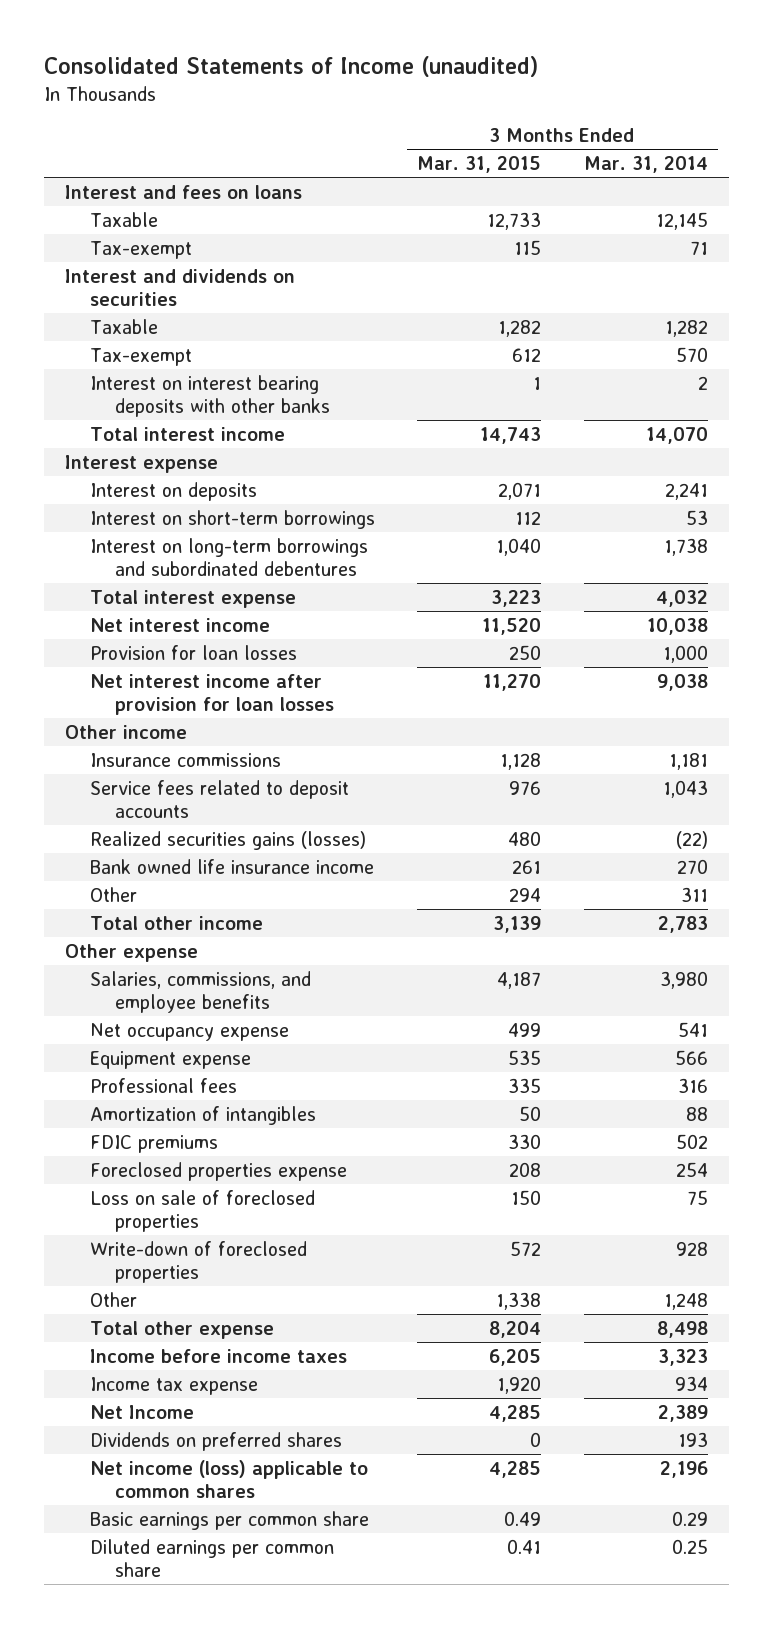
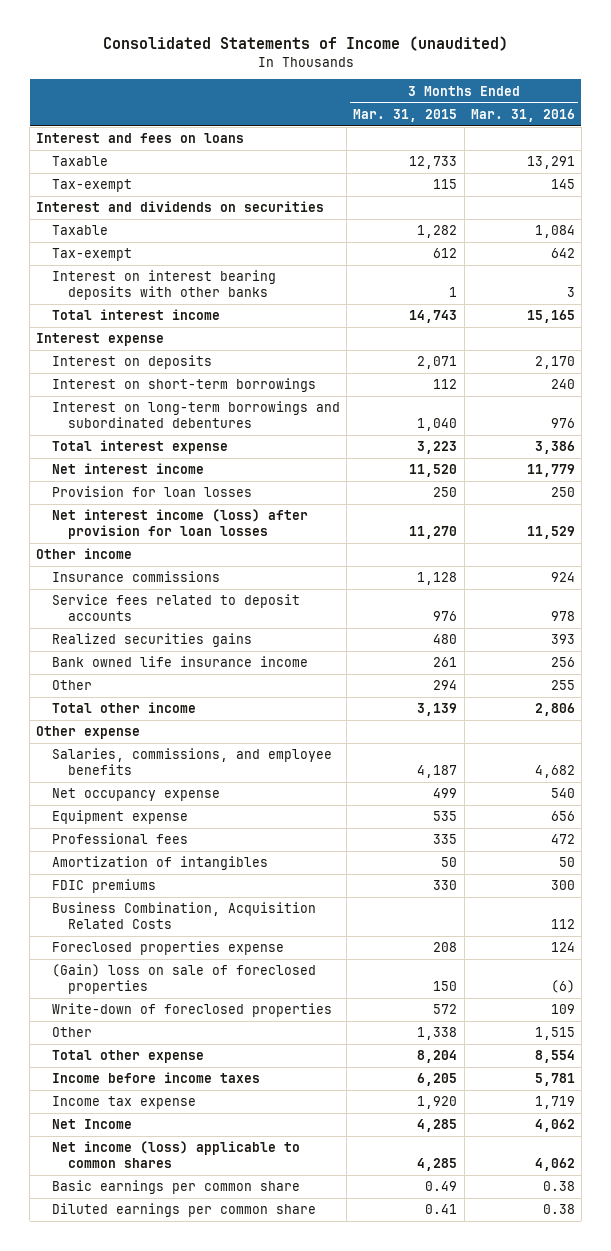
- | 3 Months Ended Mar. 31, 2015 | 3 Months Ended Mar. 31, 2014
+ | 3 Months Ended Mar. 31, 2015 | 3 Months Ended Mar. 31, 2016
- Net interest income after provision for loan losses | 11,270 | 9,038
+ Net interest income (loss) after provision for loan losses | 11,270 | 11,529
- Realized securities gains (losses) | 480 | (22)
+ Realized securities gains | 480 | 393
+ Business Combination, Acquisition Related Costs | | 112
- Loss on sale of foreclosed properties | 150 | 75
+ (Gain) loss on sale of foreclosed properties | 150 | (6)
- Dividends on preferred shares | 0 | 193

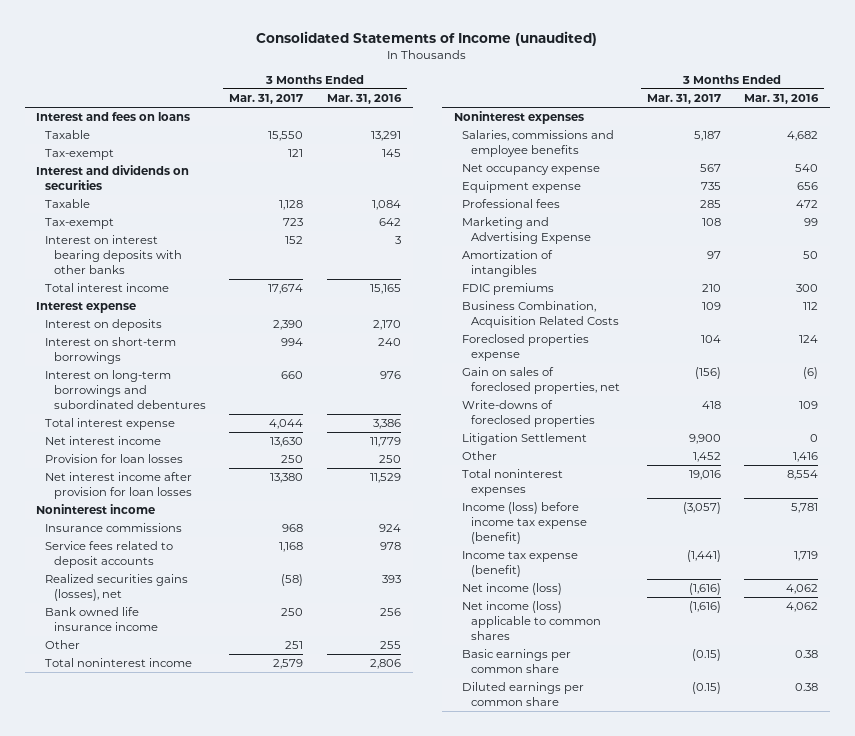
- | 3 Months Ended Mar. 31, 2015 | 3 Months Ended Mar. 31, 2016
+ | 3 Months Ended Mar. 31, 2017 | 3 Months Ended Mar. 31, 2016
- Net interest income (loss) after provision for loan losses | 11,270 | 11,529
- Other income
+ Net interest income after provision for loan losses | 13,380 | 11,529
+ Noninterest income
- Realized securities gains | 480 | 393
+ Realized securities gains (losses), net | (58) | 393
- Total other income | 3,139 | 2,806
- Other expense
- Salaries, commissions, and employee benefits | 4,187 | 4,682
+ Total noninterest income | 2,579 | 2,806
+ Noninterest expenses
+ Salaries, commissions and employee benefits | 5,187 | 4,682
+ Marketing and Advertising Expense | 108 | 99
- (Gain) loss on sale of foreclosed properties | 150 | (6)
- Write-down of foreclosed properties | 572 | 109
- Other | 1,338 | 1,515
- Total other expense | 8,204 | 8,554
- Income before income taxes | 6,205 | 5,781
- Income tax expense | 1,920 | 1,719
- Net Income | 4,285 | 4,062
+ Gain on sales of foreclosed properties, net | (156) | (6)
+ Write-downs of foreclosed properties | 418 | 109
+ Litigation Settlement | 9,900 | 0
+ Other | 1,452 | 1,416
+ Total noninterest expenses | 19,016 | 8,554
+ Income (loss) before income tax expense (benefit) | (3,057) | 5,781
+ Income tax expense (benefit) | (1,441) | 1,719
+ Net income (loss) | (1,616) | 4,062

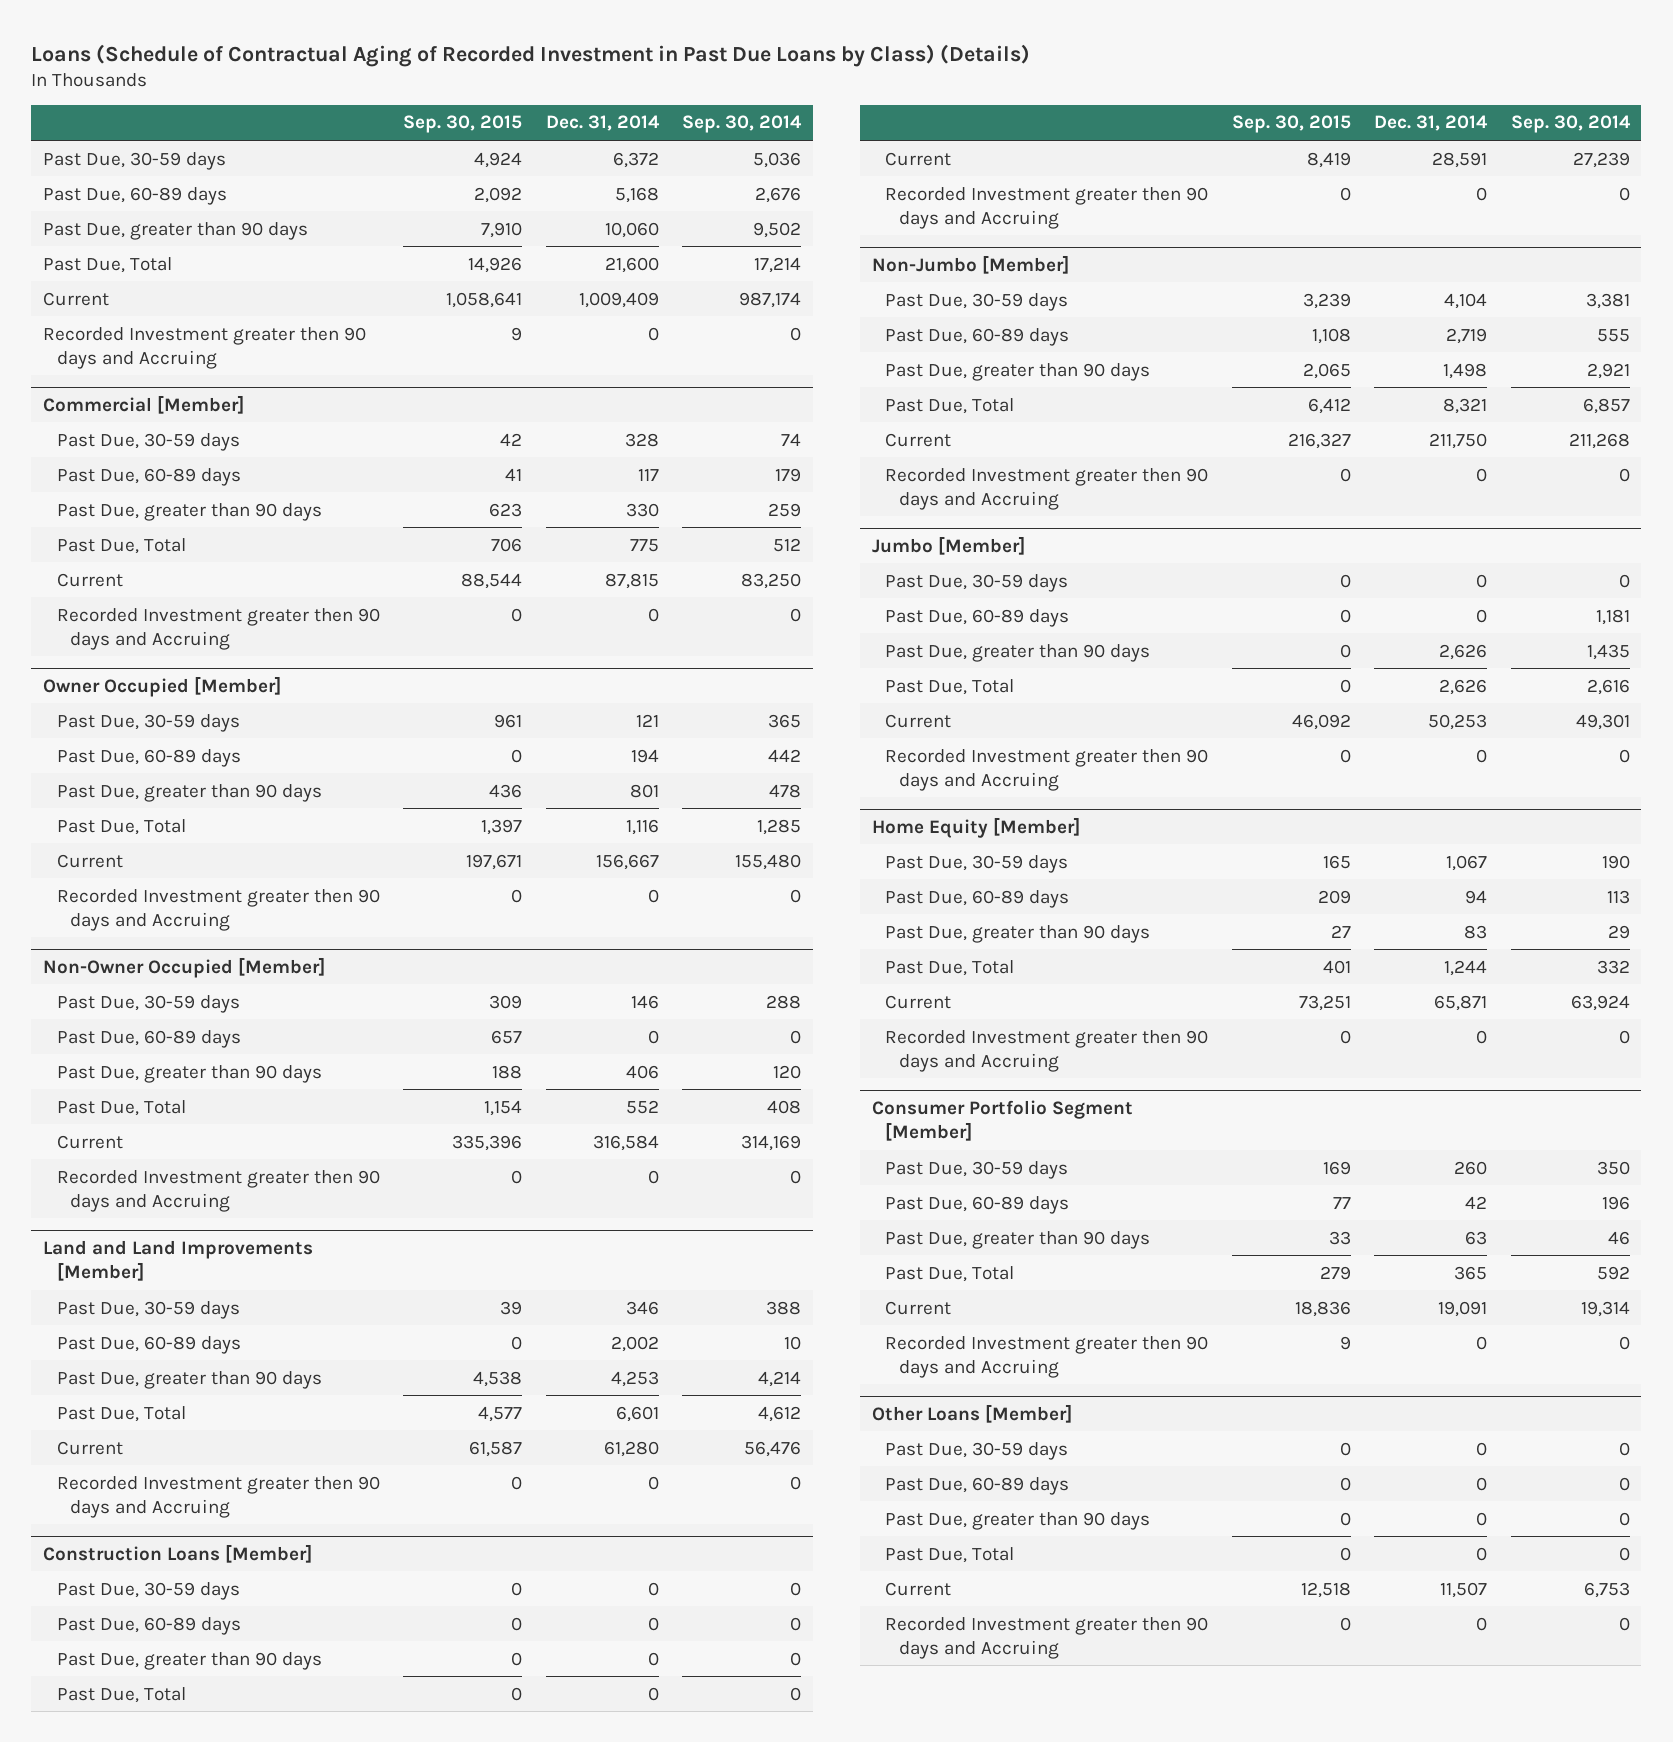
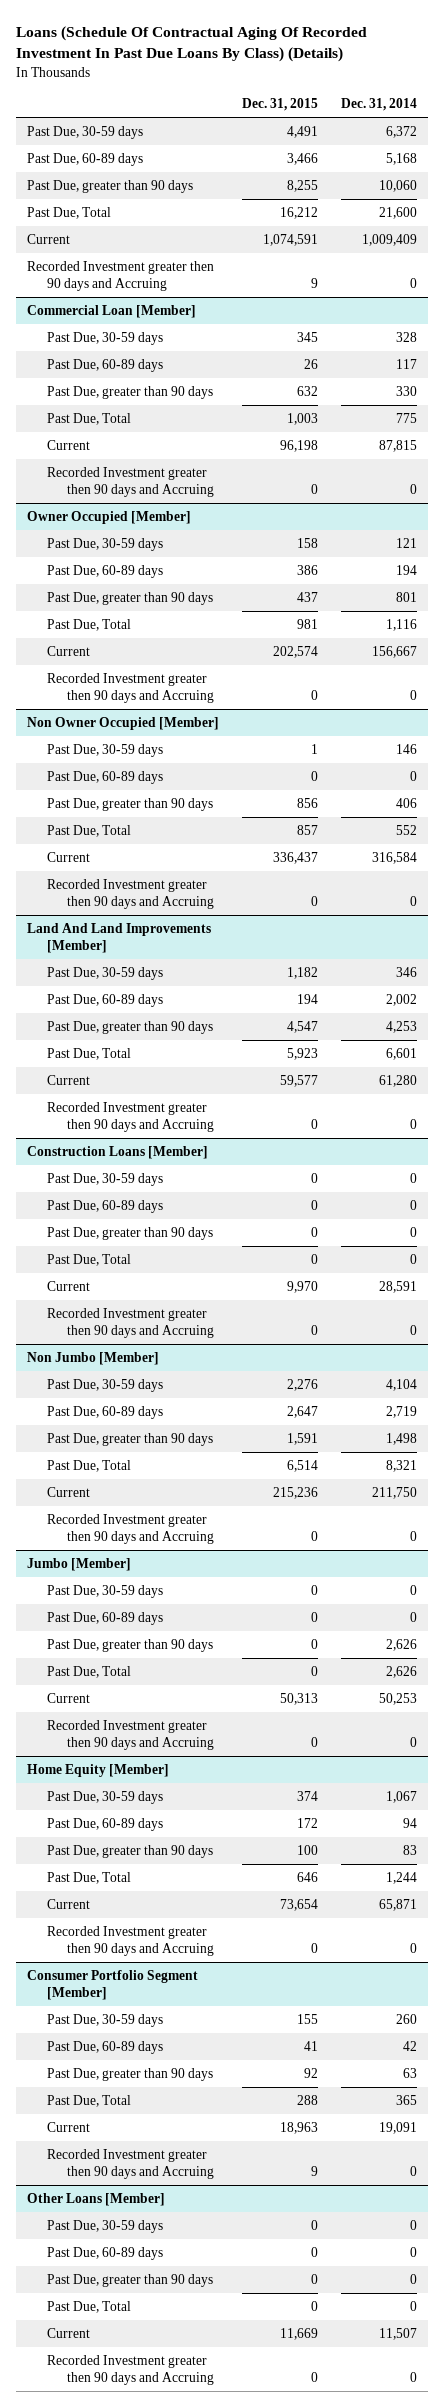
- Loans (Schedule of Contractual Aging of Recorded Investment in Past Due Loans by Class) (Details)
+ Loans (Schedule Of Contractual Aging Of Recorded Investment In Past Due Loans By Class) (Details)
- | Sep. 30, 2015 | Dec. 31, 2014 | Sep. 30, 2014
+ | Dec. 31, 2015 | Dec. 31, 2014
- Commercial [Member]
+ Commercial Loan [Member]
- Non-Owner Occupied [Member]
+ Non Owner Occupied [Member]
- Land and Land Improvements [Member]
+ Land And Land Improvements [Member]
- Non-Jumbo [Member]
+ Non Jumbo [Member]

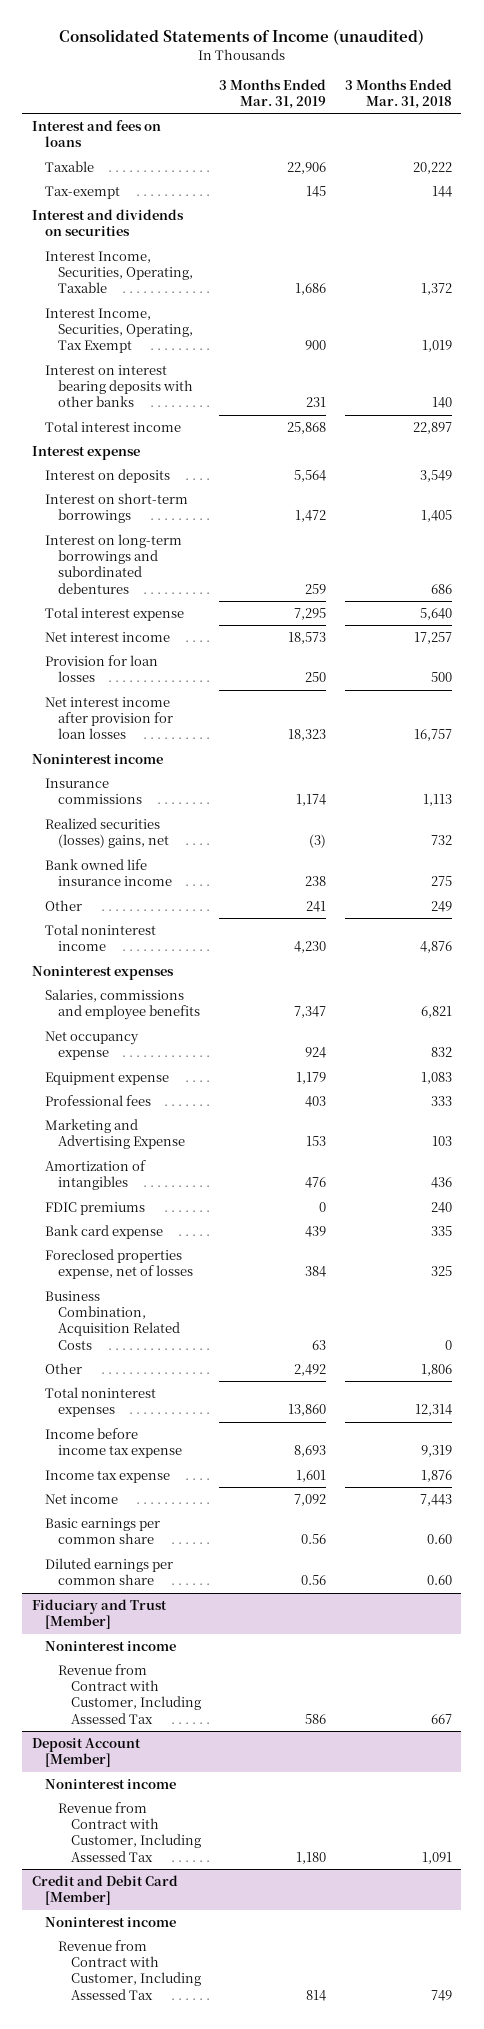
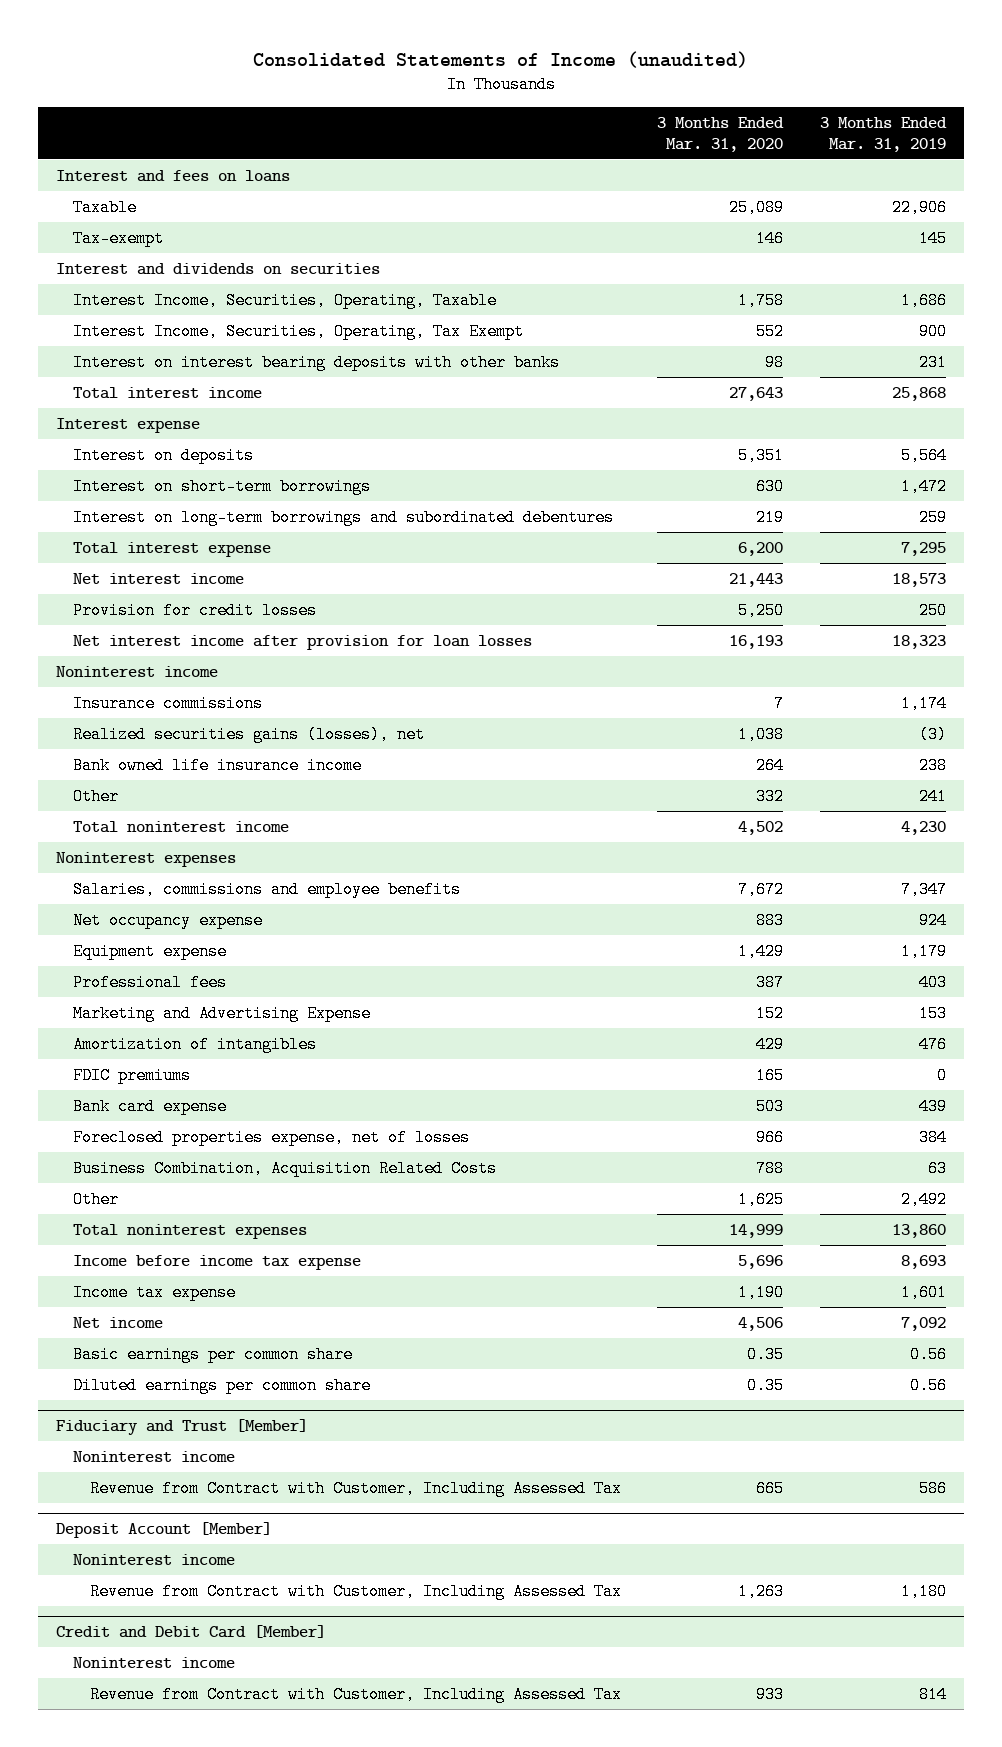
- | 3 Months Ended Mar. 31, 2019 | 3 Months Ended Mar. 31, 2018
+ | 3 Months Ended Mar. 31, 2020 | 3 Months Ended Mar. 31, 2019
- Provision for loan losses | 250 | 500
+ Provision for credit losses | 5,250 | 250
- Realized securities (losses) gains, net | (3) | 732
+ Realized securities gains (losses), net | 1,038 | (3)

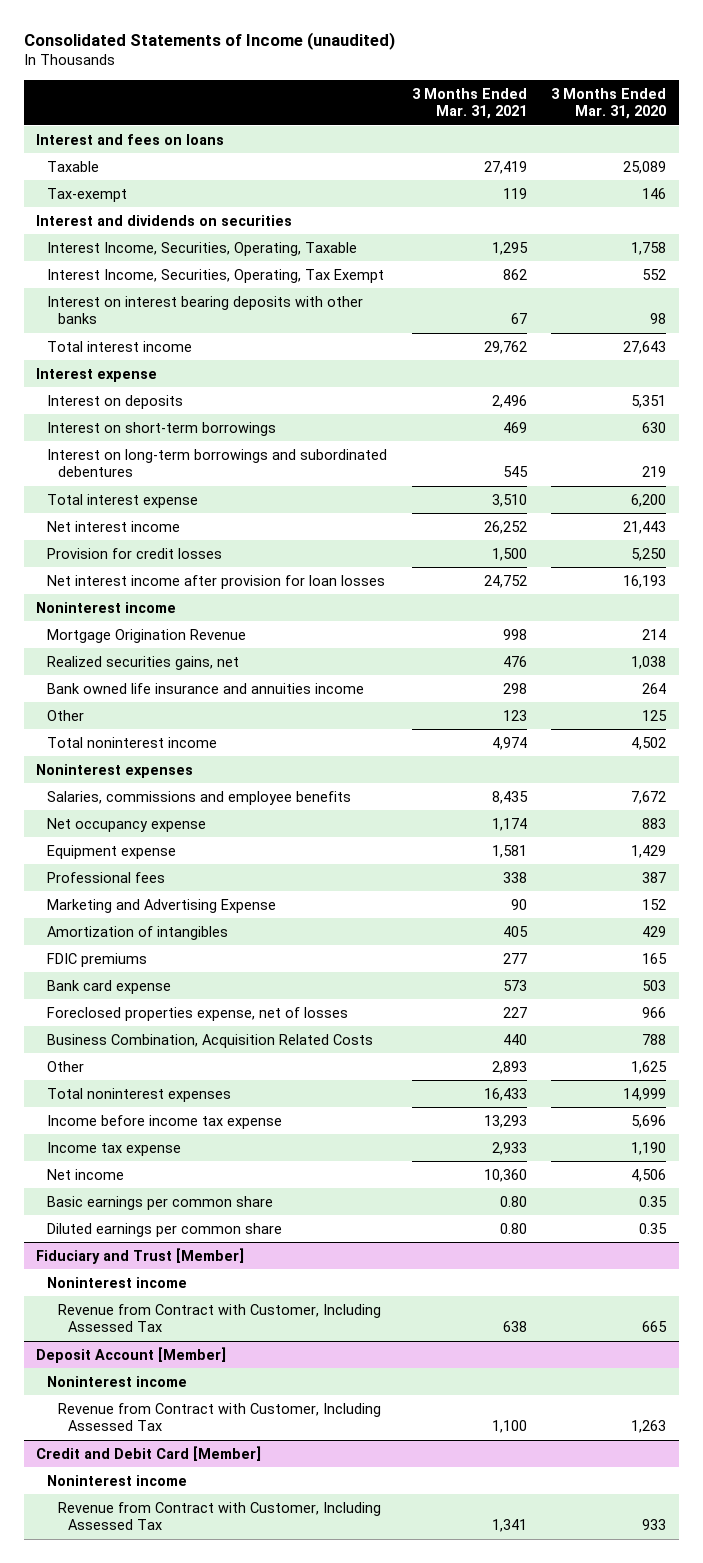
- | 3 Months Ended Mar. 31, 2020 | 3 Months Ended Mar. 31, 2019
+ | 3 Months Ended Mar. 31, 2021 | 3 Months Ended Mar. 31, 2020
- Insurance commissions | 7 | 1,174
- Realized securities gains (losses), net | 1,038 | (3)
- Bank owned life insurance income | 264 | 238
- Other | 332 | 241
+ Mortgage Origination Revenue | 998 | 214
+ Realized securities gains, net | 476 | 1,038
+ Bank owned life insurance and annuities income | 298 | 264
+ Other | 123 | 125

